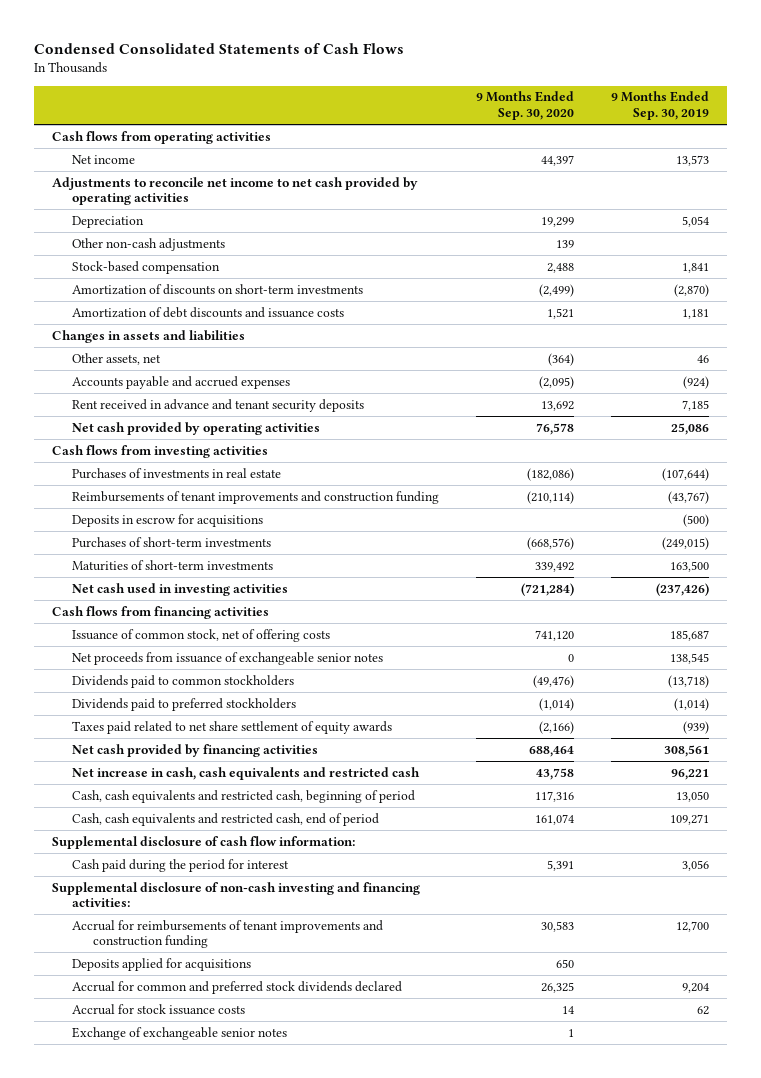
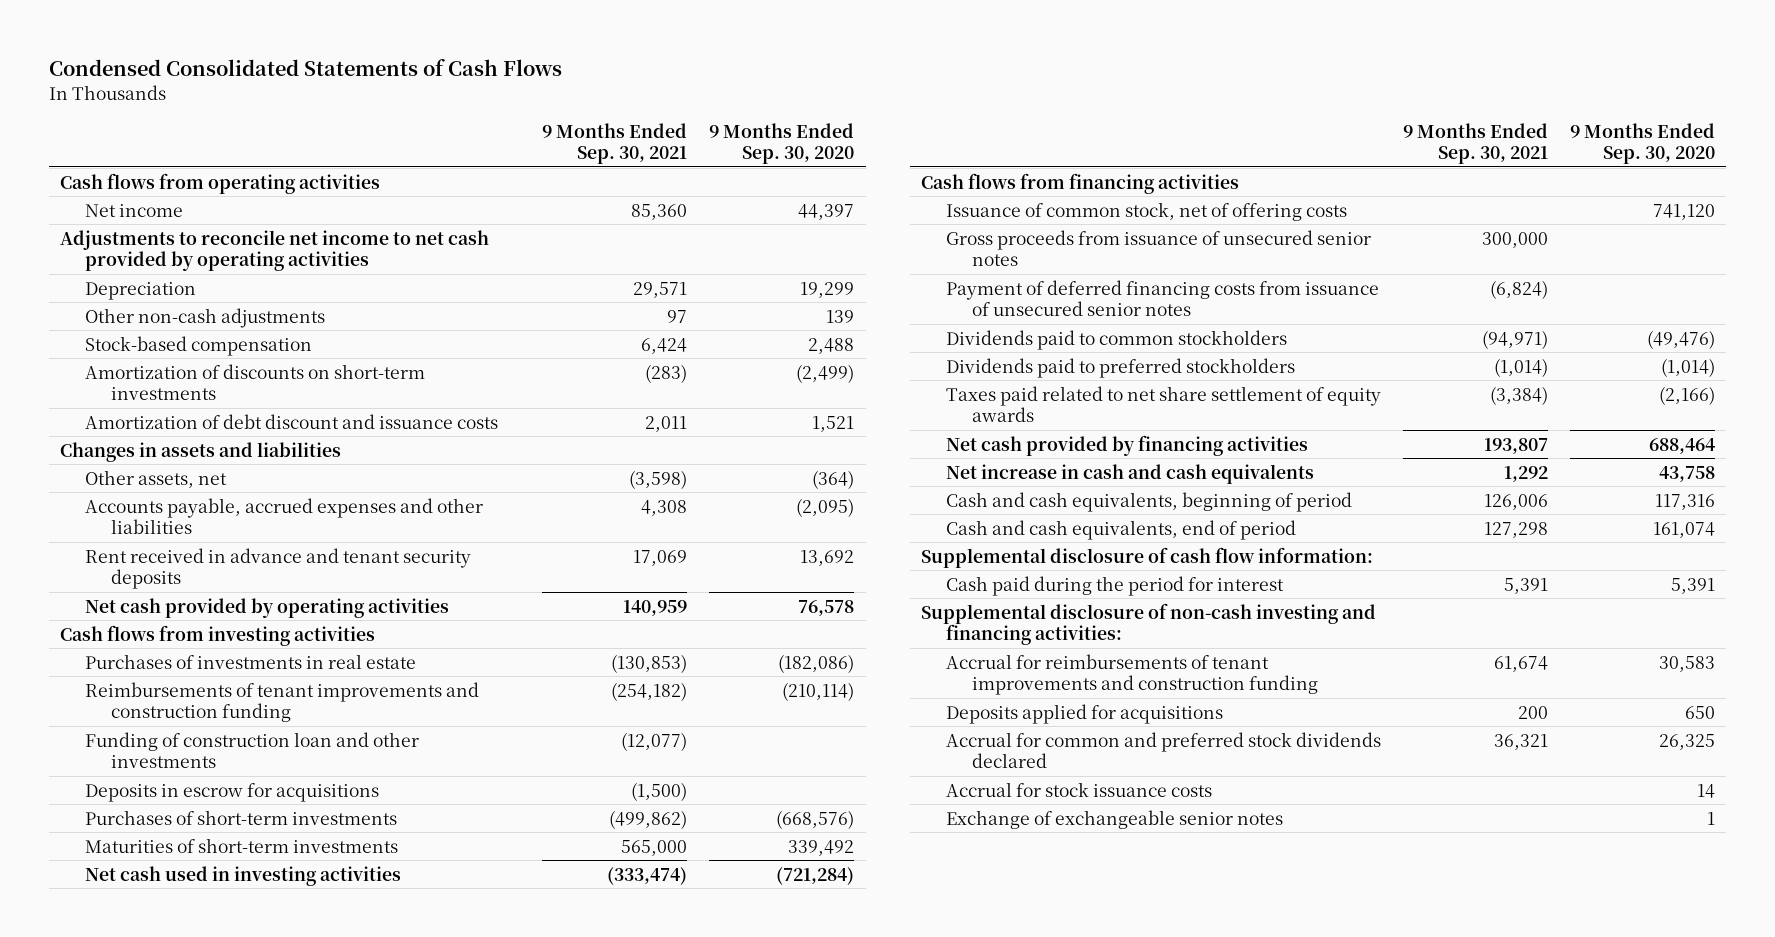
- | 9 Months Ended Sep. 30, 2020 | 9 Months Ended Sep. 30, 2019
+ | 9 Months Ended Sep. 30, 2021 | 9 Months Ended Sep. 30, 2020
- Amortization of debt discounts and issuance costs | 1,521 | 1,181
+ Amortization of debt discount and issuance costs | 2,011 | 1,521
- Accounts payable and accrued expenses | (2,095) | (924)
+ Accounts payable, accrued expenses and other liabilities | 4,308 | (2,095)
+ Funding of construction loan and other investments | (12,077) |
- Net proceeds from issuance of exchangeable senior notes | 0 | 138,545
+ Gross proceeds from issuance of unsecured senior notes | 300,000 |
+ Payment of deferred financing costs from issuance of unsecured senior notes | (6,824) |
- Net increase in cash, cash equivalents and restricted cash | 43,758 | 96,221
- Cash, cash equivalents and restricted cash, beginning of period | 117,316 | 13,050
- Cash, cash equivalents and restricted cash, end of period | 161,074 | 109,271
+ Net increase in cash and cash equivalents | 1,292 | 43,758
+ Cash and cash equivalents, beginning of period | 126,006 | 117,316
+ Cash and cash equivalents, end of period | 127,298 | 161,074

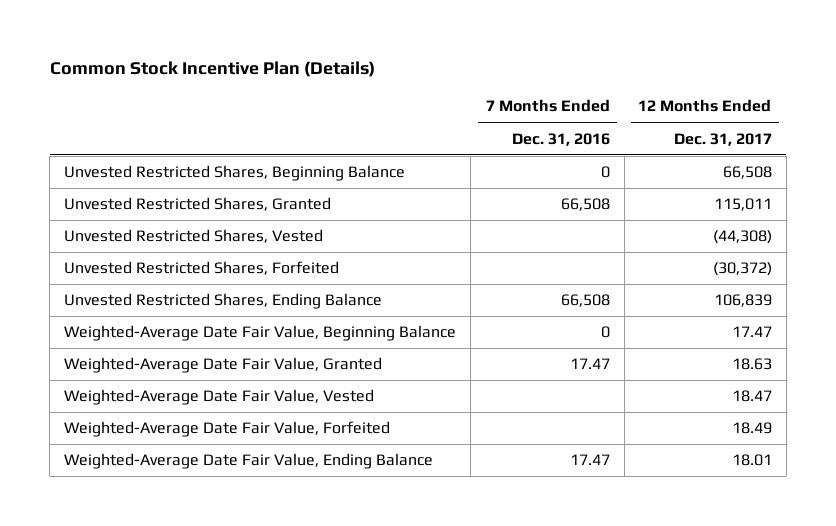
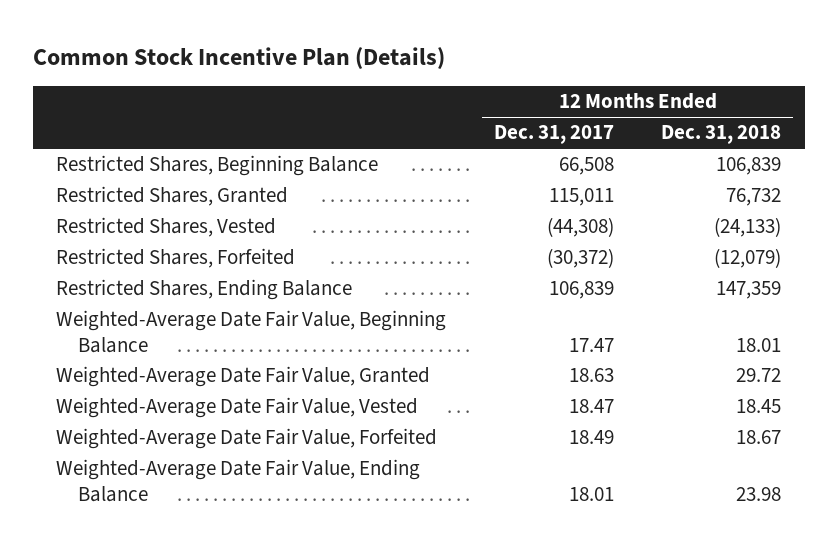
- | 7 Months Ended Dec. 31, 2016 | 12 Months Ended Dec. 31, 2017
+ | 12 Months Ended Dec. 31, 2017 | 12 Months Ended Dec. 31, 2018
- Unvested Restricted Shares, Beginning Balance | 0 | 66,508
- Unvested Restricted Shares, Granted | 66,508 | 115,011
- Unvested Restricted Shares, Vested | | (44,308)
- Unvested Restricted Shares, Forfeited | | (30,372)
- Unvested Restricted Shares, Ending Balance | 66,508 | 106,839
+ Restricted Shares, Beginning Balance | 66,508 | 106,839
+ Restricted Shares, Granted | 115,011 | 76,732
+ Restricted Shares, Vested | (44,308) | (24,133)
+ Restricted Shares, Forfeited | (30,372) | (12,079)
+ Restricted Shares, Ending Balance | 106,839 | 147,359

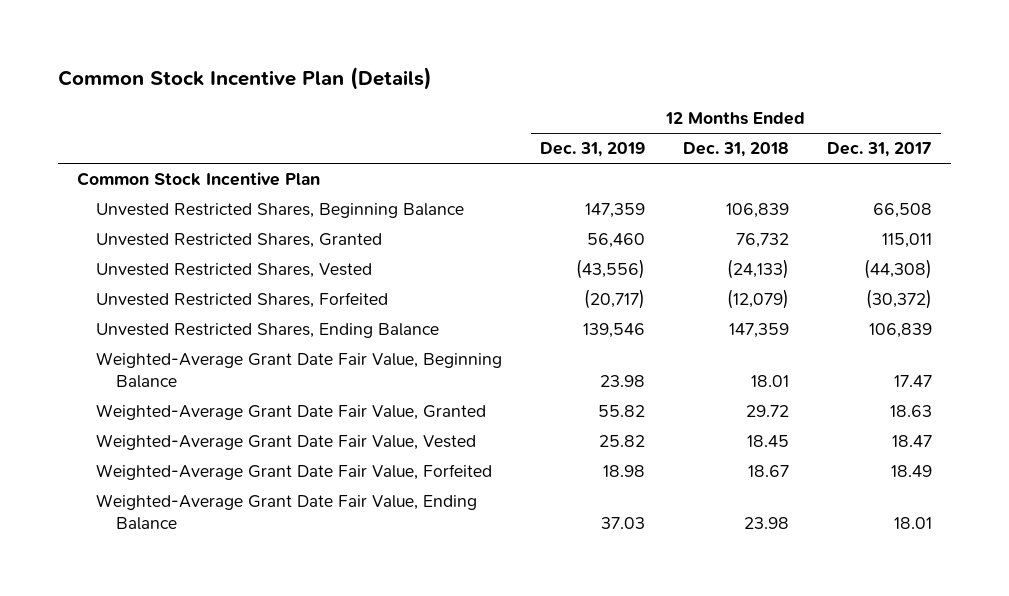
- | 12 Months Ended Dec. 31, 2017 | 12 Months Ended Dec. 31, 2018
+ | 12 Months Ended Dec. 31, 2019 | 12 Months Ended Dec. 31, 2018 | 12 Months Ended Dec. 31, 2017
- Restricted Shares, Beginning Balance | 66,508 | 106,839
- Restricted Shares, Granted | 115,011 | 76,732
- Restricted Shares, Vested | (44,308) | (24,133)
- Restricted Shares, Forfeited | (30,372) | (12,079)
- Restricted Shares, Ending Balance | 106,839 | 147,359
- Weighted-Average Date Fair Value, Beginning Balance | 17.47 | 18.01
- Weighted-Average Date Fair Value, Granted | 18.63 | 29.72
- Weighted-Average Date Fair Value, Vested | 18.47 | 18.45
- Weighted-Average Date Fair Value, Forfeited | 18.49 | 18.67
- Weighted-Average Date Fair Value, Ending Balance | 18.01 | 23.98
+ Common Stock Incentive Plan
+ Unvested Restricted Shares, Beginning Balance | 147,359 | 106,839 | 66,508
+ Unvested Restricted Shares, Granted | 56,460 | 76,732 | 115,011
+ Unvested Restricted Shares, Vested | (43,556) | (24,133) | (44,308)
+ Unvested Restricted Shares, Forfeited | (20,717) | (12,079) | (30,372)
+ Unvested Restricted Shares, Ending Balance | 139,546 | 147,359 | 106,839
+ Weighted-Average Grant Date Fair Value, Beginning Balance | 23.98 | 18.01 | 17.47
+ Weighted-Average Grant Date Fair Value, Granted | 55.82 | 29.72 | 18.63
+ Weighted-Average Grant Date Fair Value, Vested | 25.82 | 18.45 | 18.47
+ Weighted-Average Grant Date Fair Value, Forfeited | 18.98 | 18.67 | 18.49
+ Weighted-Average Grant Date Fair Value, Ending Balance | 37.03 | 23.98 | 18.01

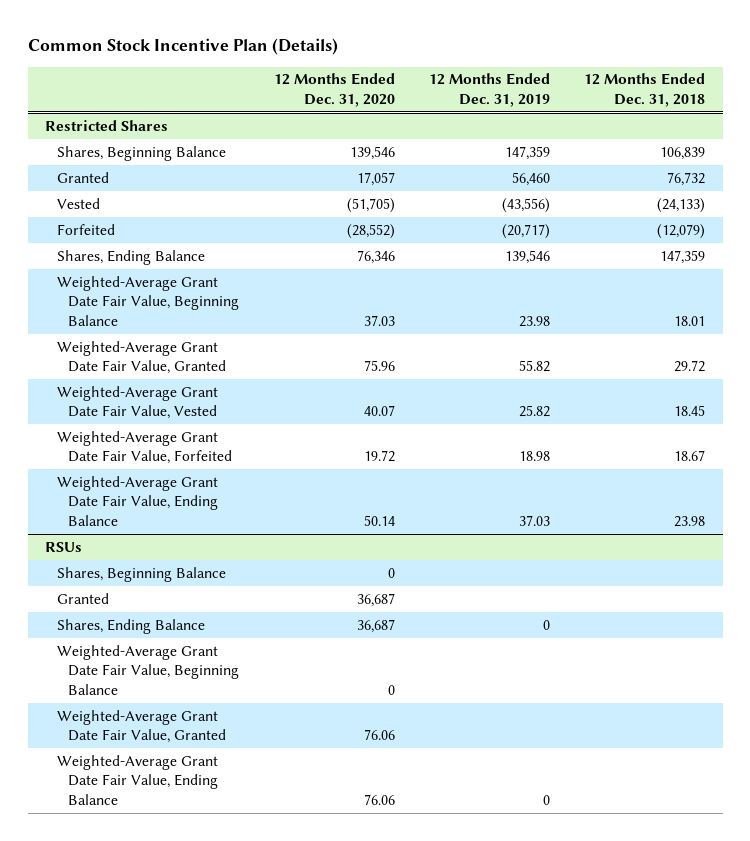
- | 12 Months Ended Dec. 31, 2019 | 12 Months Ended Dec. 31, 2018 | 12 Months Ended Dec. 31, 2017
+ | 12 Months Ended Dec. 31, 2020 | 12 Months Ended Dec. 31, 2019 | 12 Months Ended Dec. 31, 2018
- Common Stock Incentive Plan
- Unvested Restricted Shares, Beginning Balance | 147,359 | 106,839 | 66,508
- Unvested Restricted Shares, Granted | 56,460 | 76,732 | 115,011
- Unvested Restricted Shares, Vested | (43,556) | (24,133) | (44,308)
- Unvested Restricted Shares, Forfeited | (20,717) | (12,079) | (30,372)
- Unvested Restricted Shares, Ending Balance | 139,546 | 147,359 | 106,839
+ Restricted Shares
+ Shares, Beginning Balance | 139,546 | 147,359 | 106,839
+ Granted | 17,057 | 56,460 | 76,732
+ Vested | (51,705) | (43,556) | (24,133)
+ Forfeited | (28,552) | (20,717) | (12,079)
+ Shares, Ending Balance | 76,346 | 139,546 | 147,359
+ RSUs
+ Shares, Beginning Balance | 0 | |
+ Granted | 36,687 | |
+ Shares, Ending Balance | 36,687 | 0 |
+ Weighted-Average Grant Date Fair Value, Beginning Balance | 0 | |
+ Weighted-Average Grant Date Fair Value, Granted | 76.06 | |
+ Weighted-Average Grant Date Fair Value, Ending Balance | 76.06 | 0 |

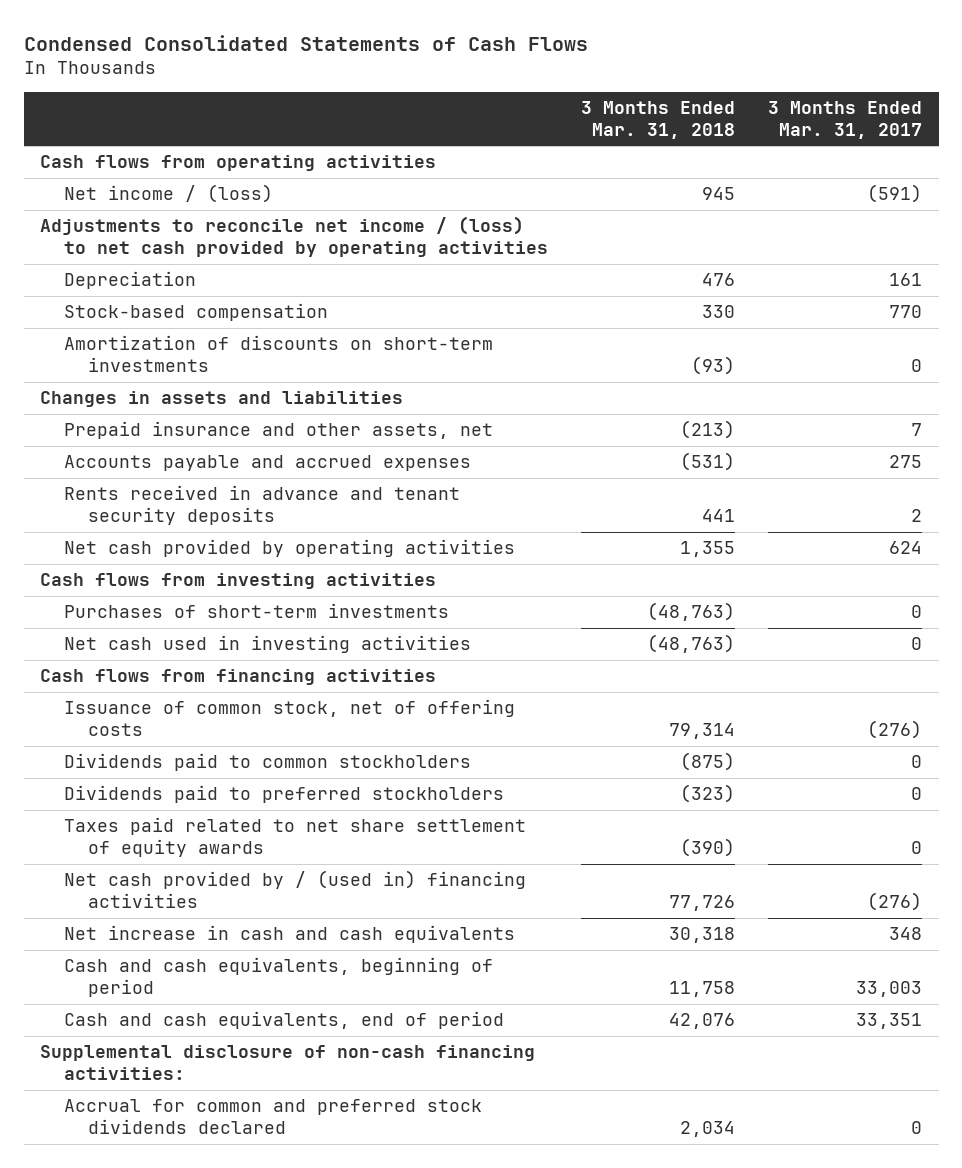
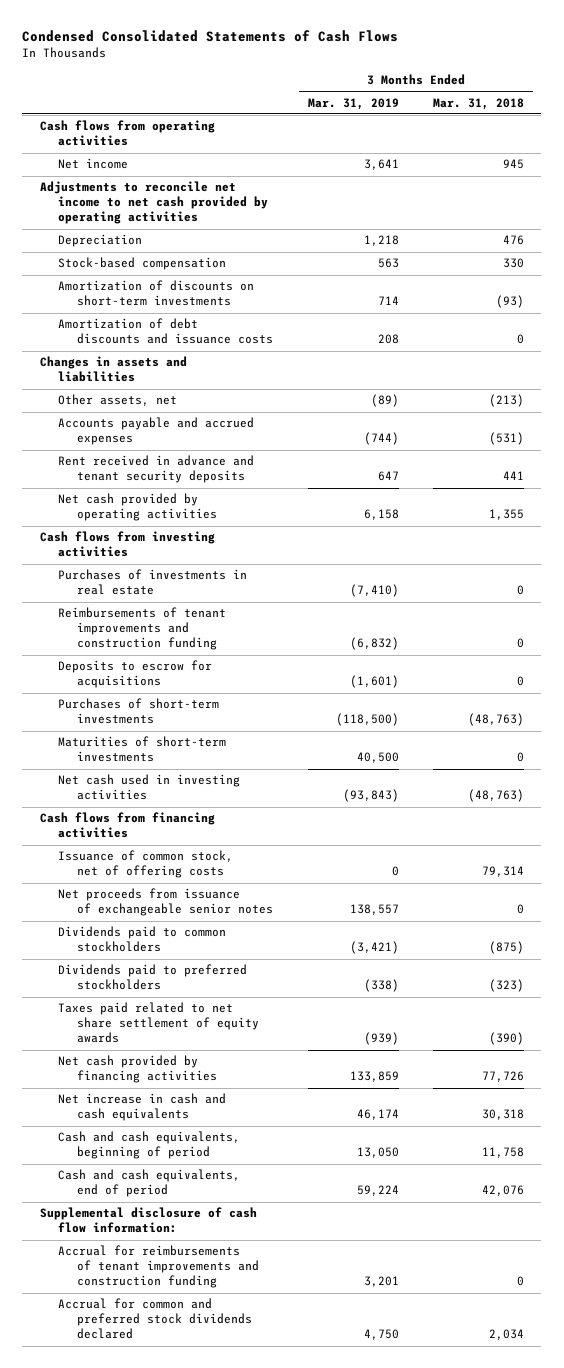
- | 3 Months Ended Mar. 31, 2018 | 3 Months Ended Mar. 31, 2017
+ | 3 Months Ended Mar. 31, 2019 | 3 Months Ended Mar. 31, 2018
- Net income / (loss) | 945 | (591)
- Adjustments to reconcile net income / (loss) to net cash provided by operating activities
+ Net income | 3,641 | 945
+ Adjustments to reconcile net income to net cash provided by operating activities
+ Amortization of debt discounts and issuance costs | 208 | 0
- Prepaid insurance and other assets, net | (213) | 7
+ Other assets, net | (89) | (213)
- Rents received in advance and tenant security deposits | 441 | 2
+ Rent received in advance and tenant security deposits | 647 | 441
+ Purchases of investments in real estate | (7,410) | 0
+ Reimbursements of tenant improvements and construction funding | (6,832) | 0
+ Deposits to escrow for acquisitions | (1,601) | 0
+ Maturities of short-term investments | 40,500 | 0
+ Net proceeds from issuance of exchangeable senior notes | 138,557 | 0
- Net cash provided by / (used in) financing activities | 77,726 | (276)
+ Net cash provided by financing activities | 133,859 | 77,726
- Supplemental disclosure of non-cash financing activities:
+ Supplemental disclosure of cash flow information:
+ Accrual for reimbursements of tenant improvements and construction funding | 3,201 | 0

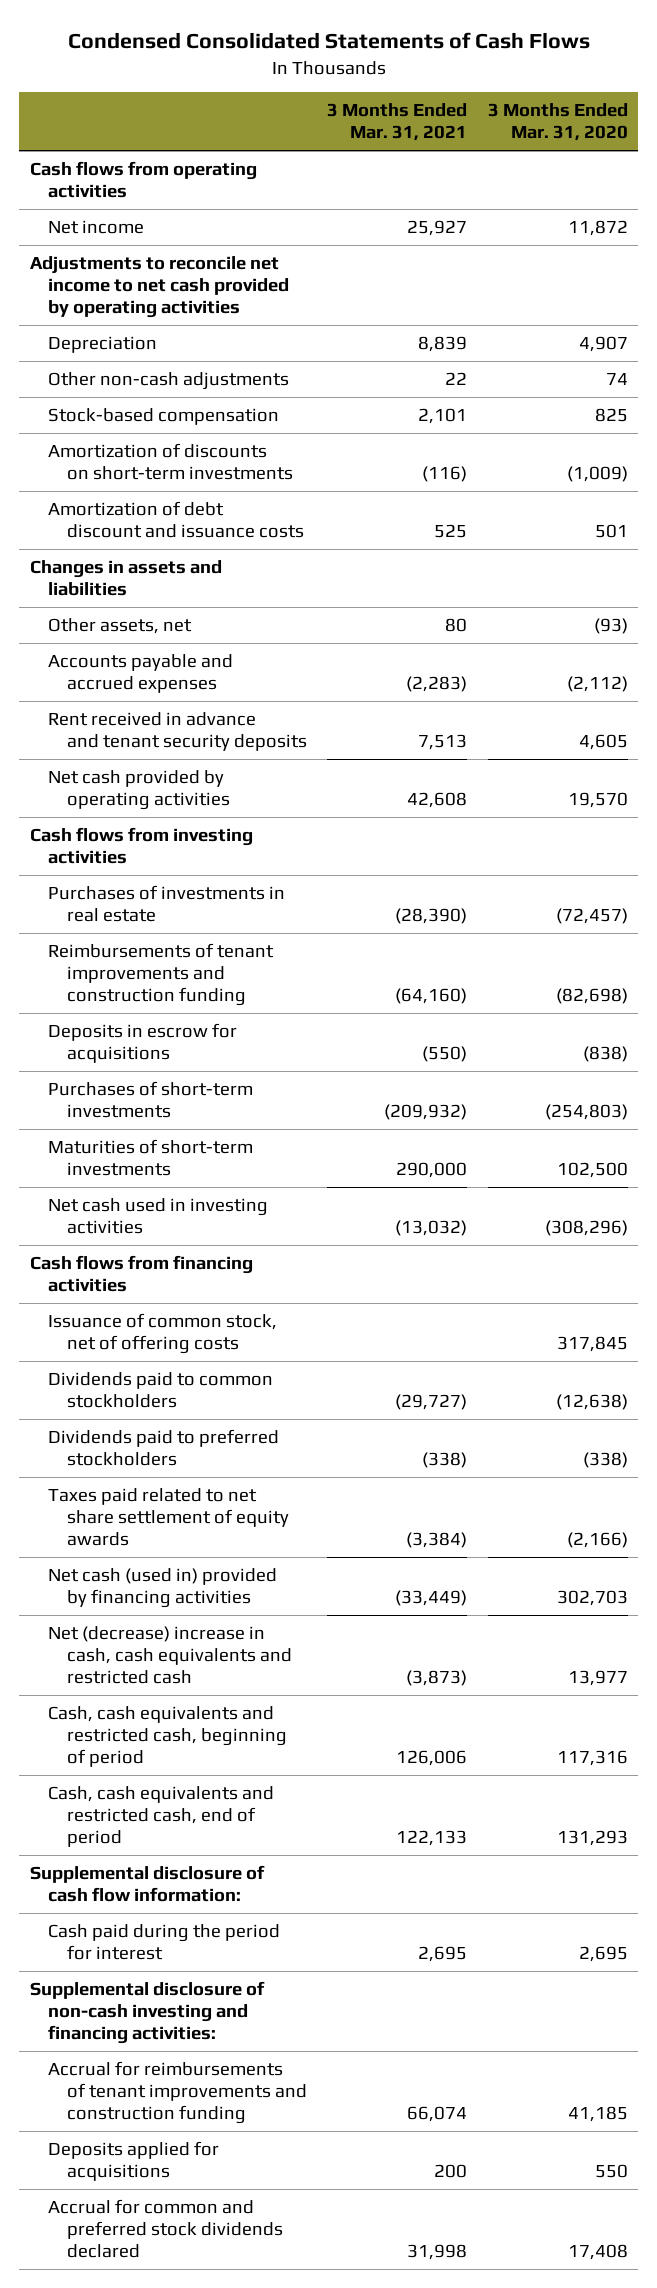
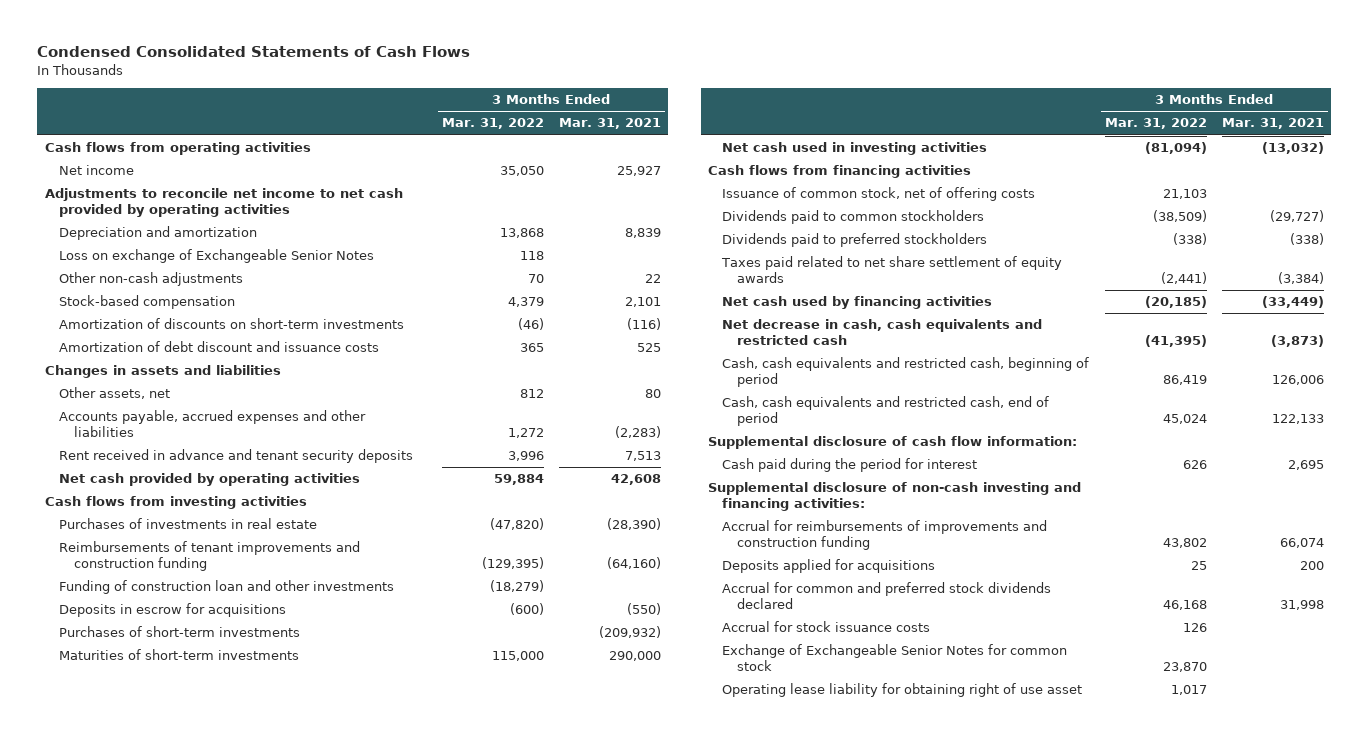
- | 3 Months Ended Mar. 31, 2021 | 3 Months Ended Mar. 31, 2020
+ | 3 Months Ended Mar. 31, 2022 | 3 Months Ended Mar. 31, 2021
- Depreciation | 8,839 | 4,907
+ Depreciation and amortization | 13,868 | 8,839
+ Loss on exchange of Exchangeable Senior Notes | 118 |
- Accounts payable and accrued expenses | (2,283) | (2,112)
+ Accounts payable, accrued expenses and other liabilities | 1,272 | (2,283)
+ Funding of construction loan and other investments | (18,279) |
- Net cash (used in) provided by financing activities | (33,449) | 302,703
- Net (decrease) increase in cash, cash equivalents and restricted cash | (3,873) | 13,977
+ Net cash used by financing activities | (20,185) | (33,449)
+ Net decrease in cash, cash equivalents and restricted cash | (41,395) | (3,873)
- Accrual for reimbursements of tenant improvements and construction funding | 66,074 | 41,185
+ Accrual for reimbursements of improvements and construction funding | 43,802 | 66,074
+ Accrual for stock issuance costs | 126 |
+ Exchange of Exchangeable Senior Notes for common stock | 23,870 |
+ Operating lease liability for obtaining right of use asset | 1,017 |

